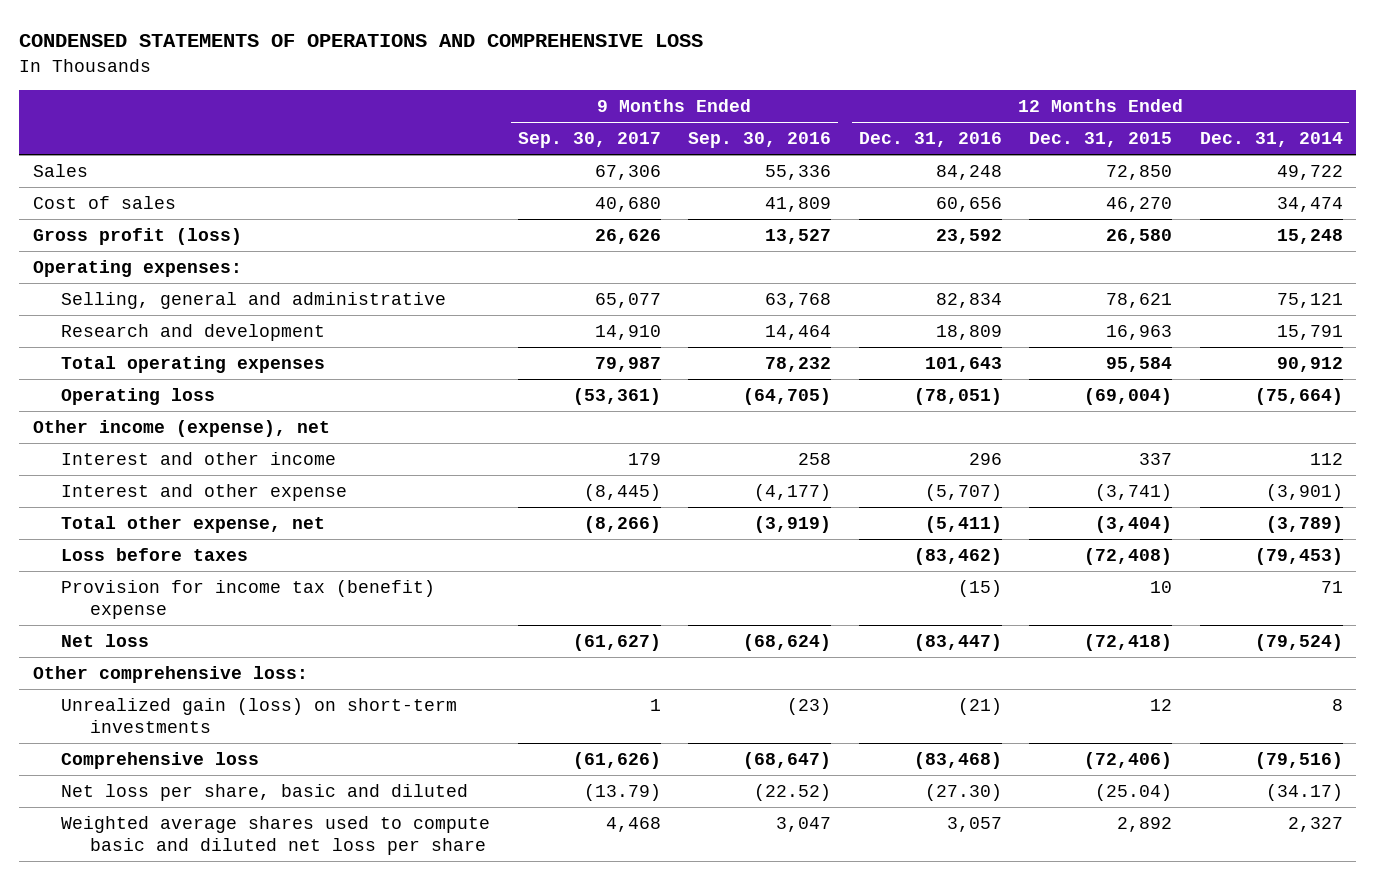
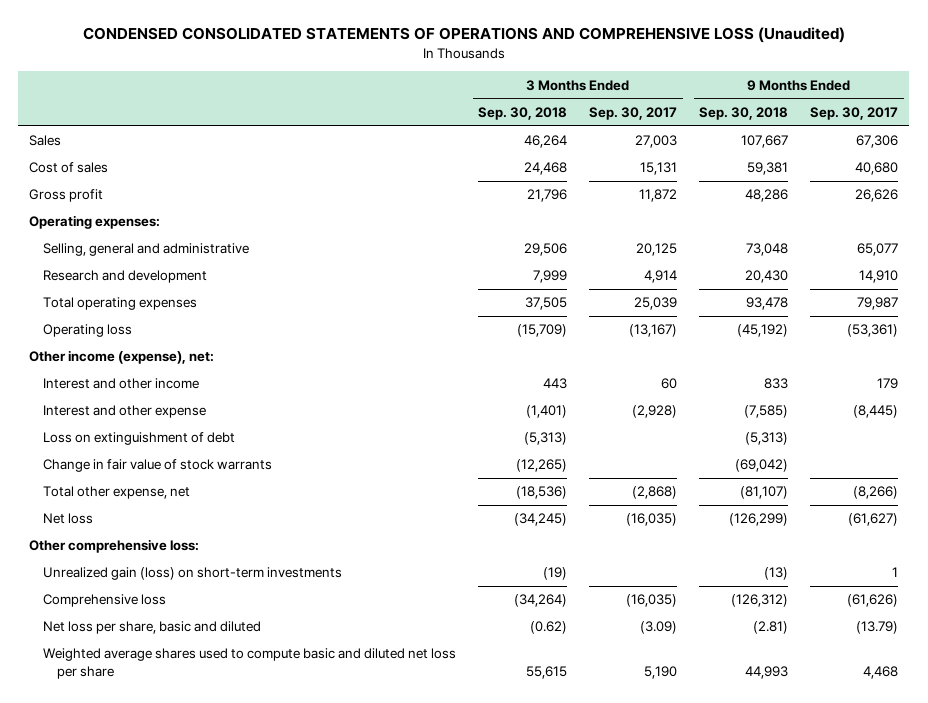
- CONDENSED STATEMENTS OF OPERATIONS AND COMPREHENSIVE LOSS
+ CONDENSED CONSOLIDATED STATEMENTS OF OPERATIONS AND COMPREHENSIVE LOSS (Unaudited)
- | 9 Months Ended Sep. 30, 2017 | 9 Months Ended Sep. 30, 2016 | 12 Months Ended Dec. 31, 2016 | 12 Months Ended Dec. 31, 2015 | 12 Months Ended Dec. 31, 2014
+ | 3 Months Ended Sep. 30, 2018 | 3 Months Ended Sep. 30, 2017 | 9 Months Ended Sep. 30, 2018 | 9 Months Ended Sep. 30, 2017
- Gross profit (loss) | 26,626 | 13,527 | 23,592 | 26,580 | 15,248
+ Gross profit | 21,796 | 11,872 | 48,286 | 26,626
- Other income (expense), net
+ Other income (expense), net:
+ Loss on extinguishment of debt | (5,313) | | (5,313) |
+ Change in fair value of stock warrants | (12,265) | | (69,042) |
- Loss before taxes | | | (83,462) | (72,408) | (79,453)
- Provision for income tax (benefit) expense | | | (15) | 10 | 71

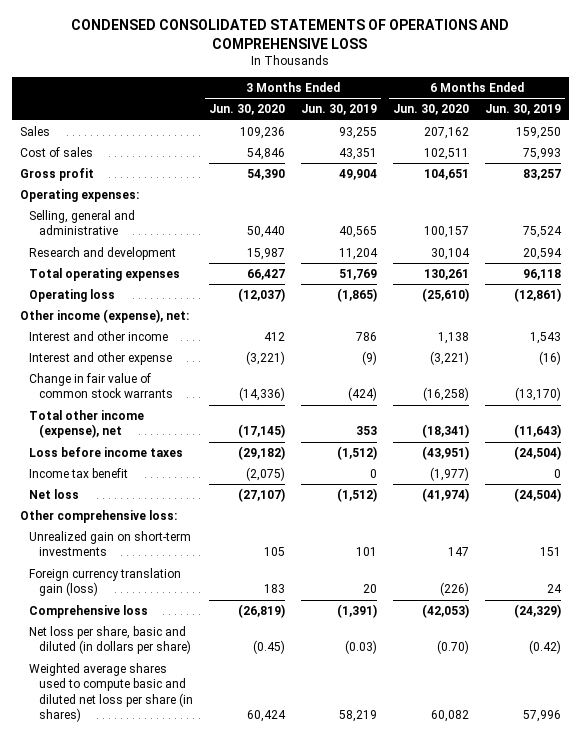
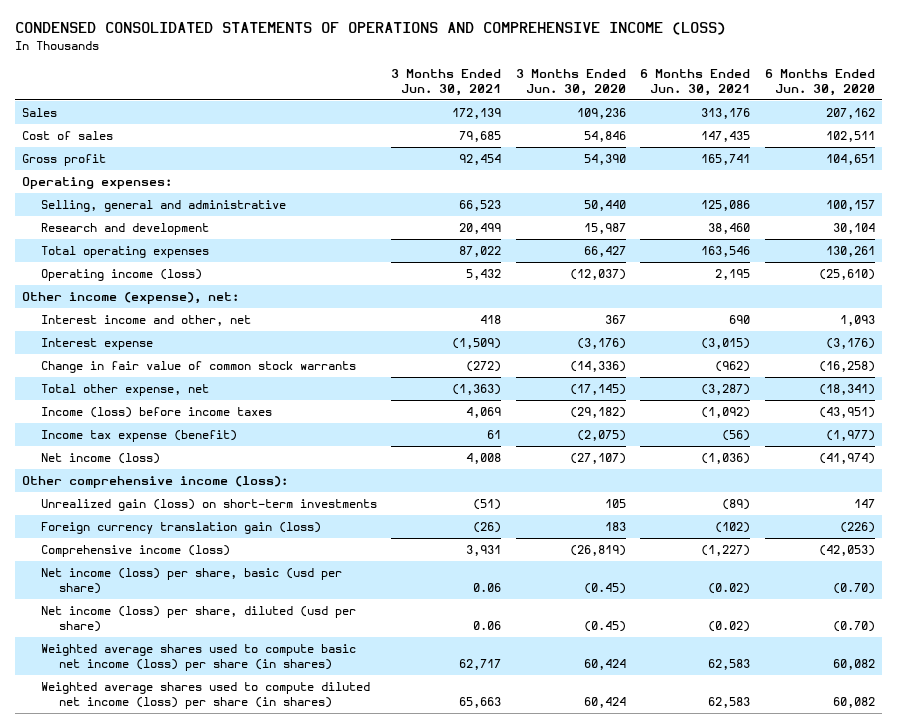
- CONDENSED CONSOLIDATED STATEMENTS OF OPERATIONS AND COMPREHENSIVE LOSS
+ CONDENSED CONSOLIDATED STATEMENTS OF OPERATIONS AND COMPREHENSIVE INCOME (LOSS)
- | 3 Months Ended Jun. 30, 2020 | 3 Months Ended Jun. 30, 2019 | 6 Months Ended Jun. 30, 2020 | 6 Months Ended Jun. 30, 2019
+ | 3 Months Ended Jun. 30, 2021 | 3 Months Ended Jun. 30, 2020 | 6 Months Ended Jun. 30, 2021 | 6 Months Ended Jun. 30, 2020
- Operating loss | (12,037) | (1,865) | (25,610) | (12,861)
+ Operating income (loss) | 5,432 | (12,037) | 2,195 | (25,610)
- Interest and other income | 412 | 786 | 1,138 | 1,543
- Interest and other expense | (3,221) | (9) | (3,221) | (16)
+ Interest income and other, net | 418 | 367 | 690 | 1,093
+ Interest expense | (1,509) | (3,176) | (3,015) | (3,176)
- Total other income (expense), net | (17,145) | 353 | (18,341) | (11,643)
- Loss before income taxes | (29,182) | (1,512) | (43,951) | (24,504)
- Income tax benefit | (2,075) | 0 | (1,977) | 0
- Net loss | (27,107) | (1,512) | (41,974) | (24,504)
- Other comprehensive loss:
- Unrealized gain on short-term investments | 105 | 101 | 147 | 151
+ Total other expense, net | (1,363) | (17,145) | (3,287) | (18,341)
+ Income (loss) before income taxes | 4,069 | (29,182) | (1,092) | (43,951)
+ Income tax expense (benefit) | 61 | (2,075) | (56) | (1,977)
+ Net income (loss) | 4,008 | (27,107) | (1,036) | (41,974)
+ Other comprehensive income (loss):
+ Unrealized gain (loss) on short-term investments | (51) | 105 | (89) | 147
- Comprehensive loss | (26,819) | (1,391) | (42,053) | (24,329)
- Net loss per share, basic and diluted (in dollars per share) | (0.45) | (0.03) | (0.70) | (0.42)
- Weighted average shares used to compute basic and diluted net loss per share (in shares) | 60,424 | 58,219 | 60,082 | 57,996
+ Comprehensive income (loss) | 3,931 | (26,819) | (1,227) | (42,053)
+ Net income (loss) per share, basic (usd per share) | 0.06 | (0.45) | (0.02) | (0.70)
+ Net income (loss) per share, diluted (usd per share) | 0.06 | (0.45) | (0.02) | (0.70)
+ Weighted average shares used to compute basic net income (loss) per share (in shares) | 62,717 | 60,424 | 62,583 | 60,082
+ Weighted average shares used to compute diluted net income (loss) per share (in shares) | 65,663 | 60,424 | 62,583 | 60,082

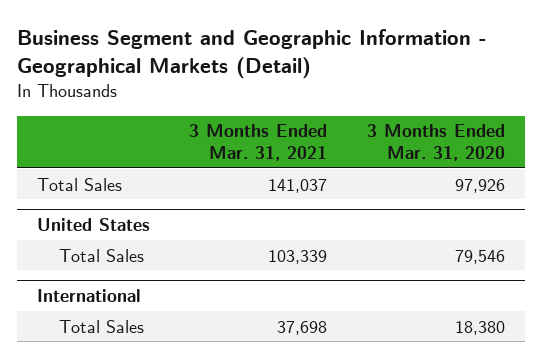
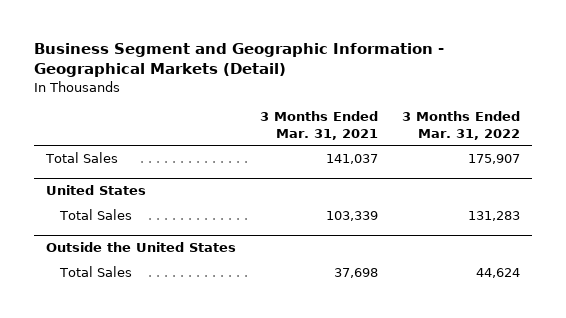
- | 3 Months Ended Mar. 31, 2021 | 3 Months Ended Mar. 31, 2020
+ | 3 Months Ended Mar. 31, 2021 | 3 Months Ended Mar. 31, 2022
- International
+ Outside the United States

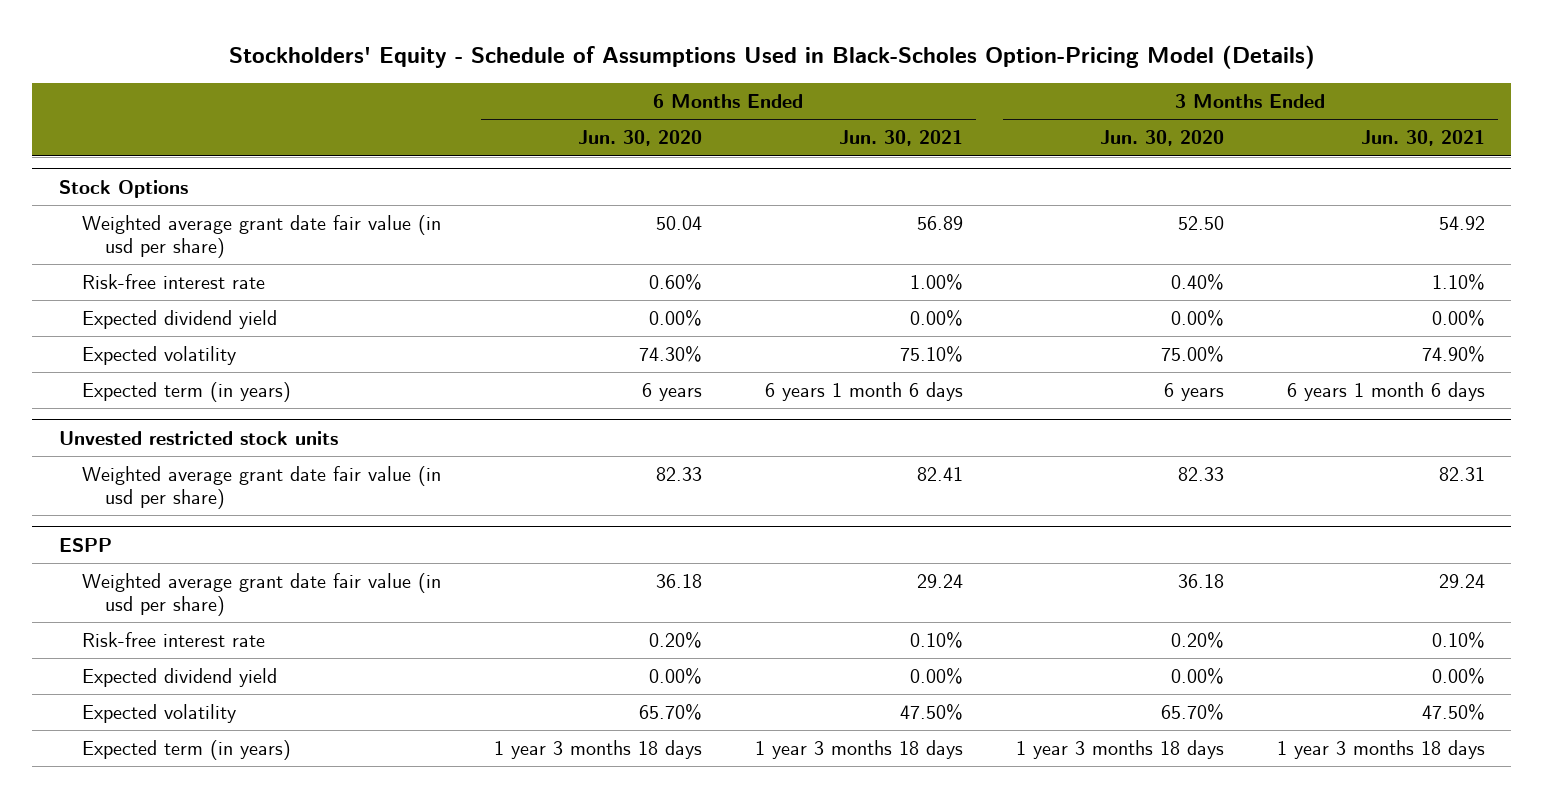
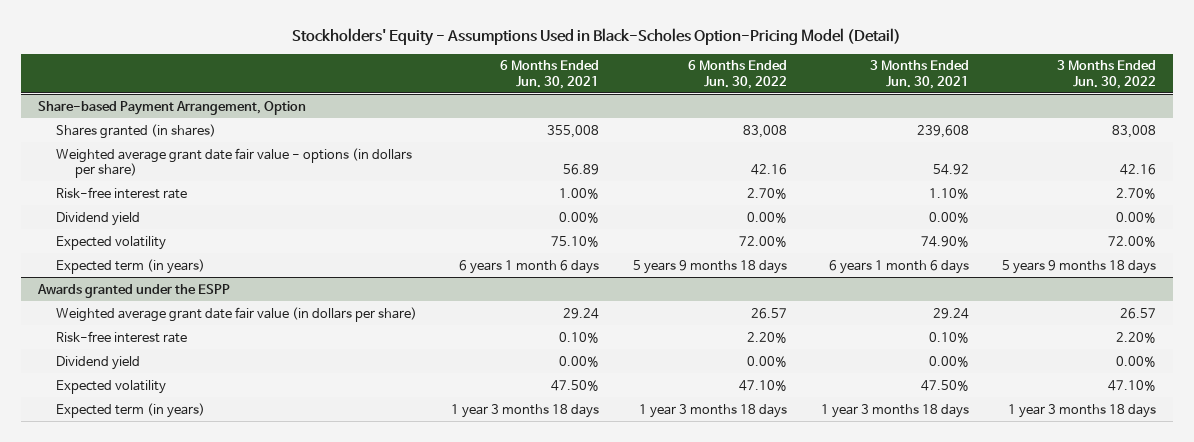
- Stockholders' Equity - Schedule of Assumptions Used in Black-Scholes Option-Pricing Model (Details)
+ Stockholders' Equity - Assumptions Used in Black-Scholes Option-Pricing Model (Detail)
- | 6 Months Ended Jun. 30, 2020 | 6 Months Ended Jun. 30, 2021 | 3 Months Ended Jun. 30, 2020 | 3 Months Ended Jun. 30, 2021
+ | 6 Months Ended Jun. 30, 2021 | 6 Months Ended Jun. 30, 2022 | 3 Months Ended Jun. 30, 2021 | 3 Months Ended Jun. 30, 2022
- Stock Options
- Weighted average grant date fair value (in usd per share) | 50.04 | 56.89 | 52.50 | 54.92
+ Share-based Payment Arrangement, Option
+ Shares granted (in shares) | 355,008 | 83,008 | 239,608 | 83,008
+ Weighted average grant date fair value - options (in dollars per share) | 56.89 | 42.16 | 54.92 | 42.16
- Expected dividend yield | 0.00% | 0.00% | 0.00% | 0.00%
+ Dividend yield | 0.00% | 0.00% | 0.00% | 0.00%
- Unvested restricted stock units
- Weighted average grant date fair value (in usd per share) | 82.33 | 82.41 | 82.33 | 82.31
- ESPP
- Weighted average grant date fair value (in usd per share) | 36.18 | 29.24 | 36.18 | 29.24
+ Awards granted under the ESPP
+ Weighted average grant date fair value (in dollars per share) | 29.24 | 26.57 | 29.24 | 26.57
- Expected dividend yield | 0.00% | 0.00% | 0.00% | 0.00%
+ Dividend yield | 0.00% | 0.00% | 0.00% | 0.00%

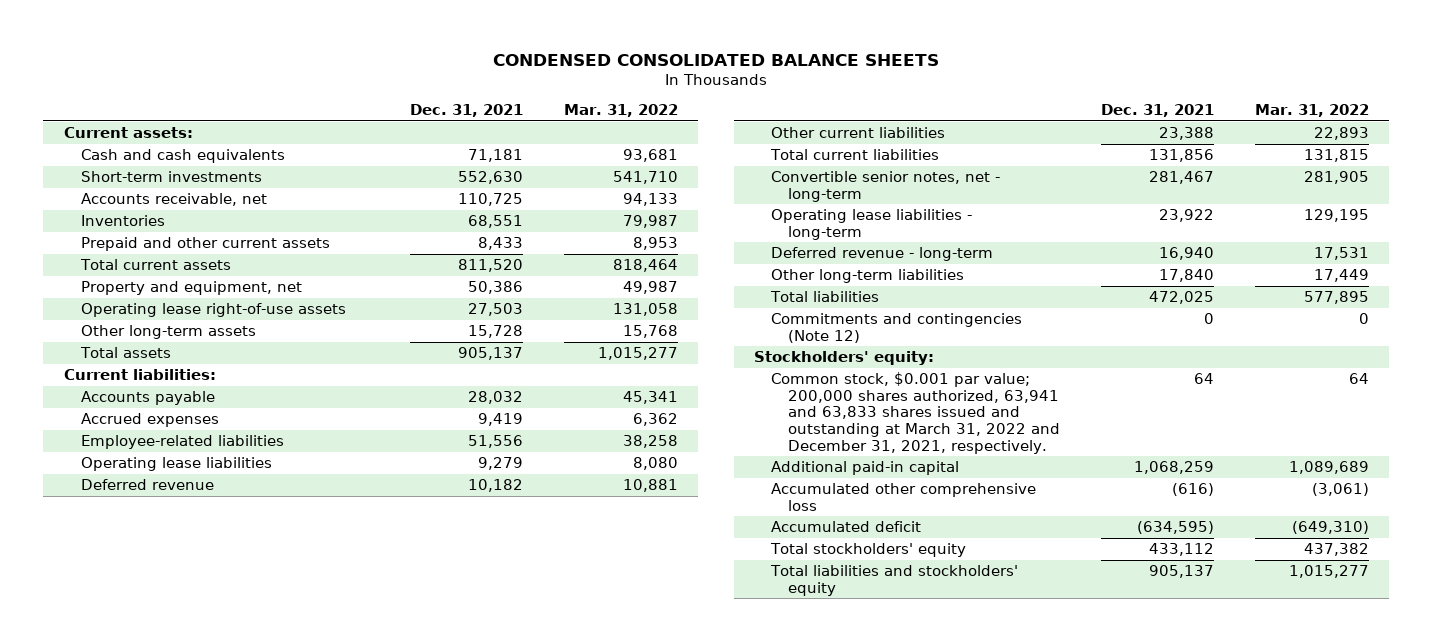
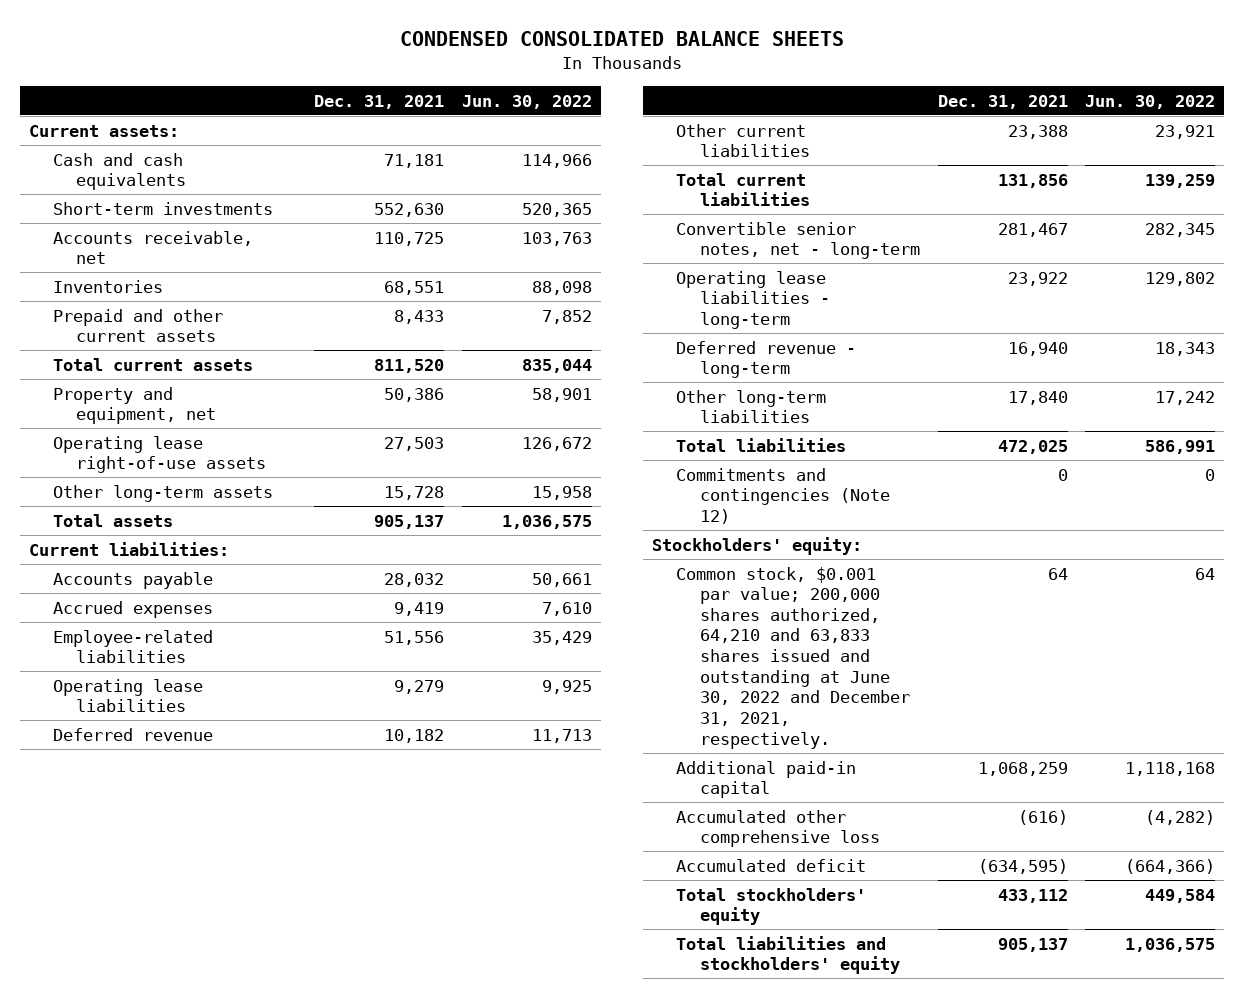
- | Dec. 31, 2021 | Mar. 31, 2022
+ | Dec. 31, 2021 | Jun. 30, 2022
- Common stock, $0.001 par value; 200,000 shares authorized, 63,941 and 63,833 shares issued and outstanding at March 31, 2022 and December 31, 2021, respectively. | 64 | 64
+ Common stock, $0.001 par value; 200,000 shares authorized, 64,210 and 63,833 shares issued and outstanding at June 30, 2022 and December 31, 2021, respectively. | 64 | 64

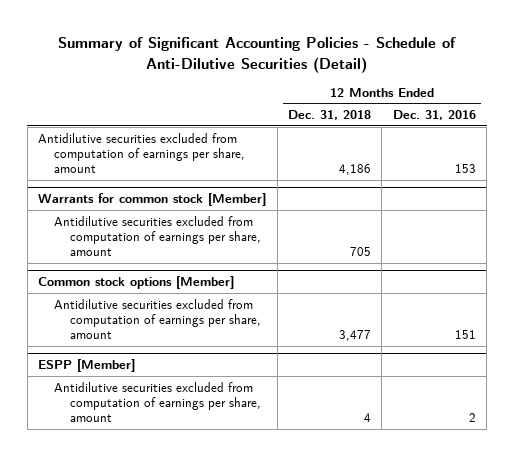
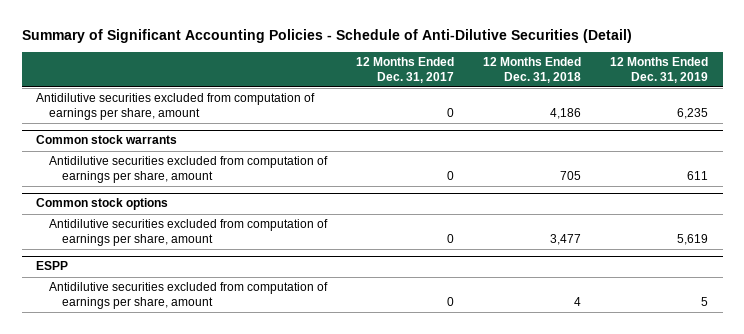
- | 12 Months Ended Dec. 31, 2018 | 12 Months Ended Dec. 31, 2016
+ | 12 Months Ended Dec. 31, 2017 | 12 Months Ended Dec. 31, 2018 | 12 Months Ended Dec. 31, 2019
- Warrants for common stock [Member]
+ Common stock warrants
- Common stock options [Member]
+ Common stock options
- ESPP [Member]
+ ESPP

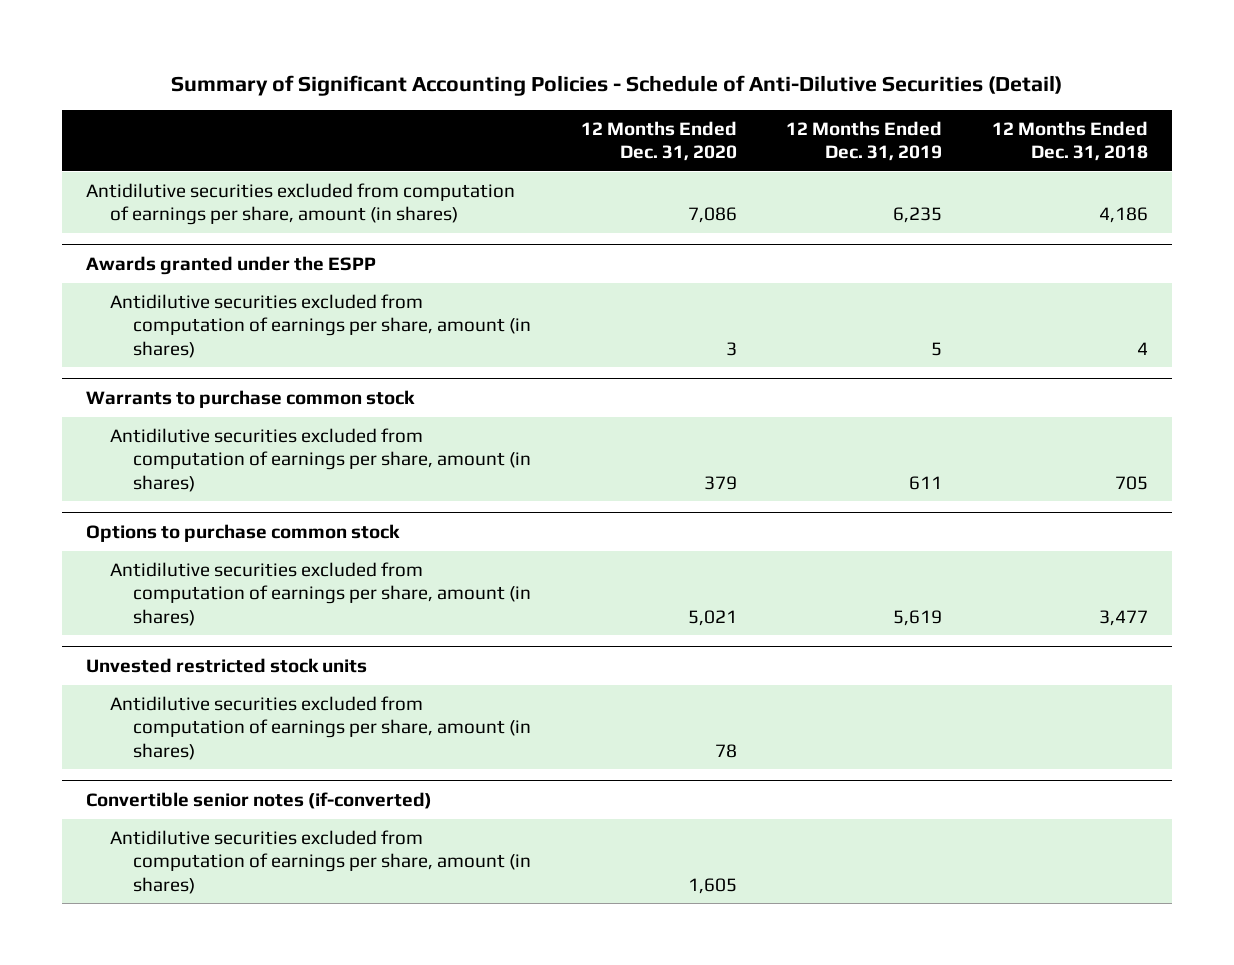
- | 12 Months Ended Dec. 31, 2017 | 12 Months Ended Dec. 31, 2018 | 12 Months Ended Dec. 31, 2019
+ | 12 Months Ended Dec. 31, 2020 | 12 Months Ended Dec. 31, 2019 | 12 Months Ended Dec. 31, 2018
- Antidilutive securities excluded from computation of earnings per share, amount | 0 | 4,186 | 6,235
- Common stock warrants
- Antidilutive securities excluded from computation of earnings per share, amount | 0 | 705 | 611
- Common stock options
- Antidilutive securities excluded from computation of earnings per share, amount | 0 | 3,477 | 5,619
- ESPP
- Antidilutive securities excluded from computation of earnings per share, amount | 0 | 4 | 5
+ Antidilutive securities excluded from computation of earnings per share, amount (in shares) | 7,086 | 6,235 | 4,186
+ Awards granted under the ESPP
+ Antidilutive securities excluded from computation of earnings per share, amount (in shares) | 3 | 5 | 4
+ Warrants to purchase common stock
+ Antidilutive securities excluded from computation of earnings per share, amount (in shares) | 379 | 611 | 705
+ Options to purchase common stock
+ Antidilutive securities excluded from computation of earnings per share, amount (in shares) | 5,021 | 5,619 | 3,477
+ Unvested restricted stock units
+ Antidilutive securities excluded from computation of earnings per share, amount (in shares) | 78 | |
+ Convertible senior notes (if-converted)
+ Antidilutive securities excluded from computation of earnings per share, amount (in shares) | 1,605 | |

